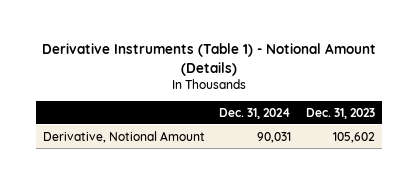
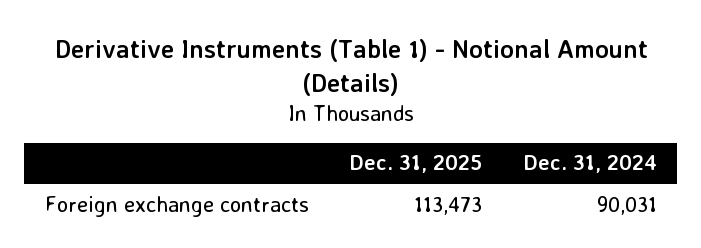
- | Dec. 31, 2024 | Dec. 31, 2023
+ | Dec. 31, 2025 | Dec. 31, 2024
- Derivative, Notional Amount | 90,031 | 105,602
+ Foreign exchange contracts | 113,473 | 90,031

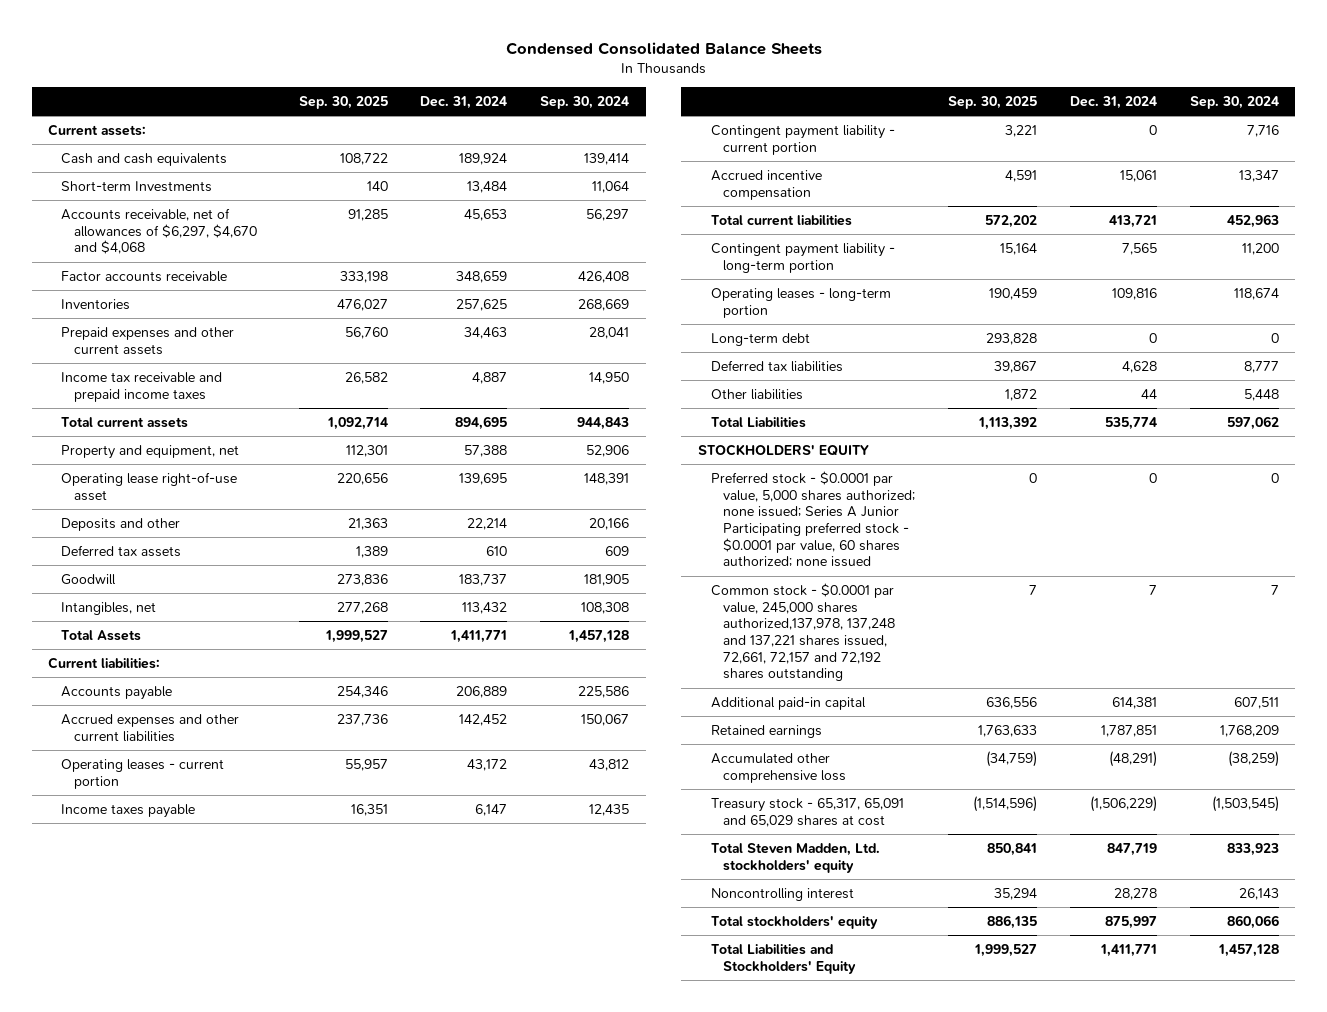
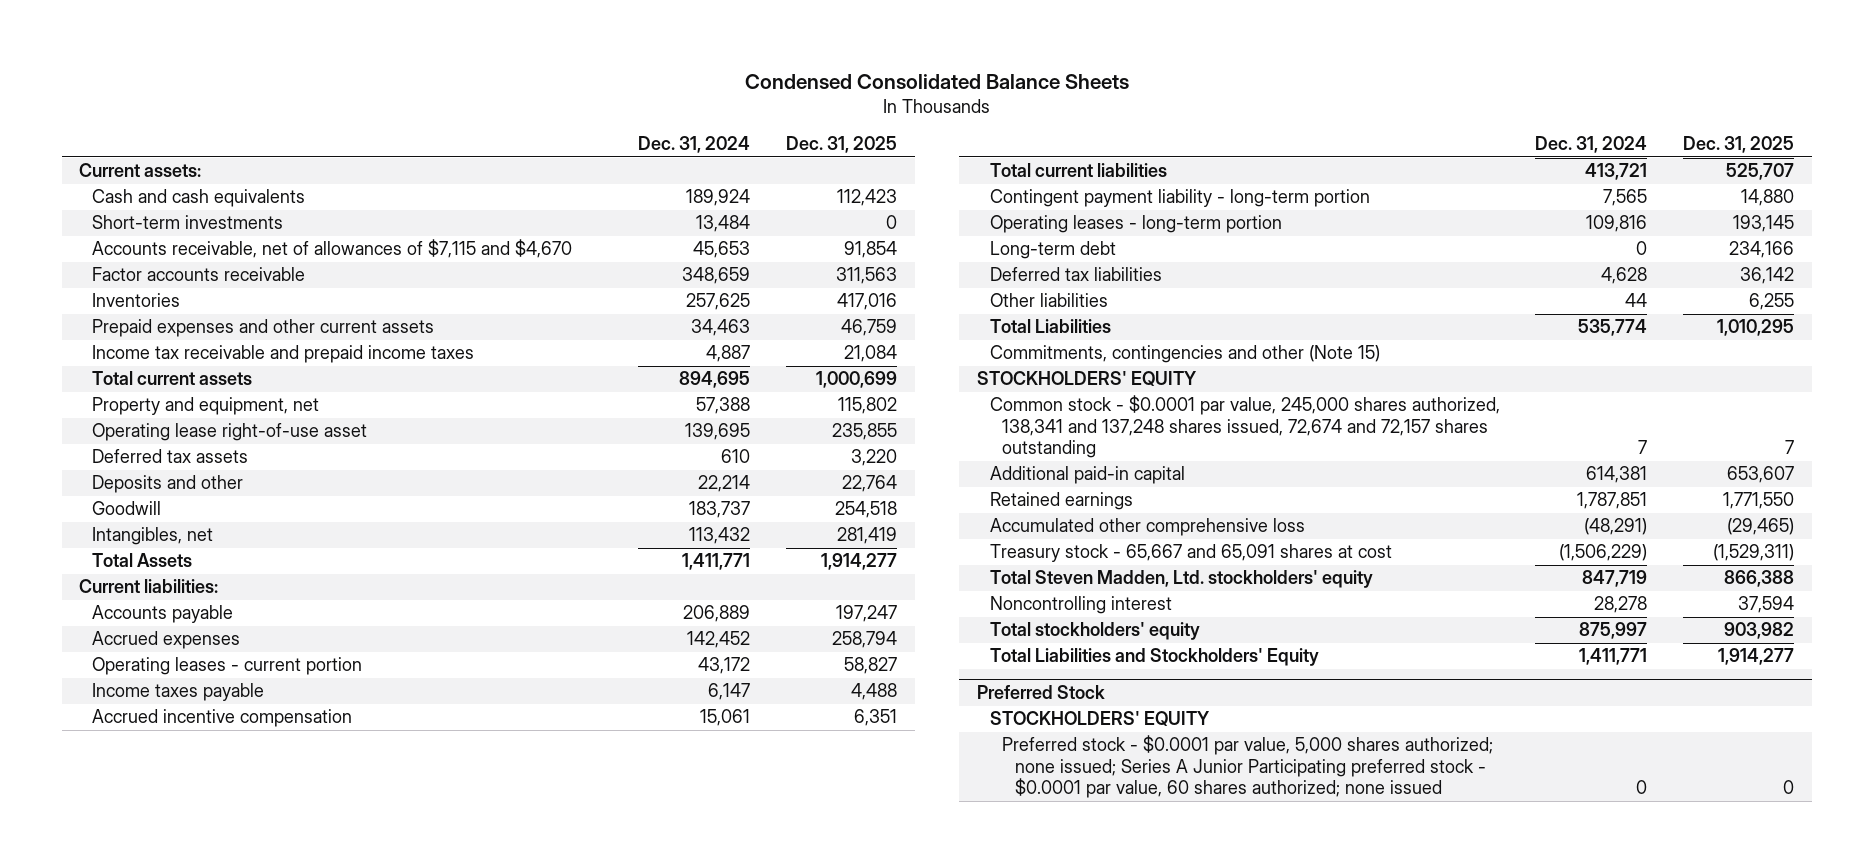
- | Sep. 30, 2025 | Dec. 31, 2024 | Sep. 30, 2024
+ | Dec. 31, 2024 | Dec. 31, 2025
- Short-term Investments | 140 | 13,484 | 11,064
- Accounts receivable, net of allowances of $6,297, $4,670 and $4,068 | 91,285 | 45,653 | 56,297
+ Short-term investments | 13,484 | 0
+ Accounts receivable, net of allowances of $7,115 and $4,670 | 45,653 | 91,854
moved down: Deposits and other | 22,214 | 22,764
- Accrued expenses and other current liabilities | 237,736 | 142,452 | 150,067
+ Accrued expenses | 142,452 | 258,794
- Contingent payment liability - current portion | 3,221 | 0 | 7,716
+ Commitments, contingencies and other (Note 15)
- Preferred stock - $0.0001 par value, 5,000 shares authorized; none issued; Series A Junior Participating preferred stock - $0.0001 par value, 60 shares authorized; none issued | 0 | 0 | 0
- Common stock - $0.0001 par value, 245,000 shares authorized,137,978, 137,248 and 137,221 shares issued, 72,661, 72,157 and 72,192 shares outstanding | 7 | 7 | 7
+ Common stock - $0.0001 par value, 245,000 shares authorized, 138,341 and 137,248 shares issued, 72,674 and 72,157 shares outstanding | 7 | 7
- Treasury stock - 65,317, 65,091 and 65,029 shares at cost | (1,514,596) | (1,506,229) | (1,503,545)
+ Treasury stock - 65,667 and 65,091 shares at cost | (1,506,229) | (1,529,311)
+ Preferred Stock
+ STOCKHOLDERS' EQUITY
+ Preferred stock - $0.0001 par value, 5,000 shares authorized; none issued; Series A Junior Participating preferred stock - $0.0001 par value, 60 shares authorized; none issued | 0 | 0

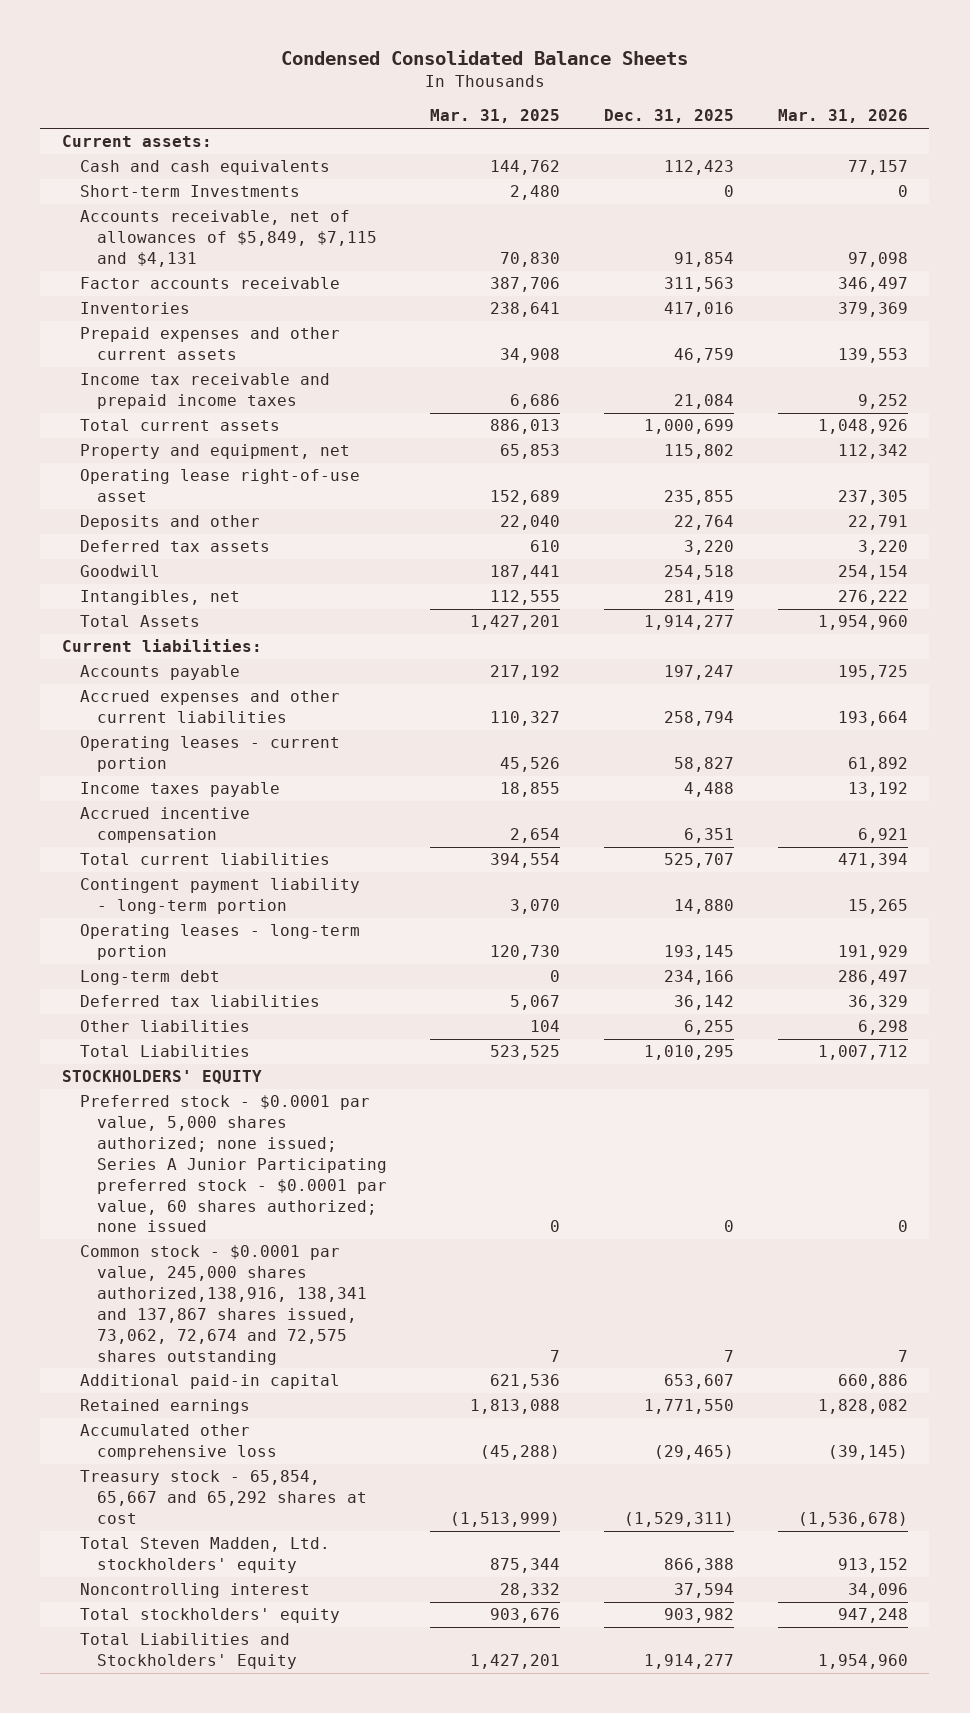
- | Dec. 31, 2024 | Dec. 31, 2025
+ | Mar. 31, 2025 | Dec. 31, 2025 | Mar. 31, 2026
- Short-term investments | 13,484 | 0
- Accounts receivable, net of allowances of $7,115 and $4,670 | 45,653 | 91,854
+ Short-term Investments | 2,480 | 0 | 0
+ Accounts receivable, net of allowances of $5,849, $7,115 and $4,131 | 70,830 | 91,854 | 97,098
moved down: Deferred tax assets | 610 | 3,220 | 3,220
- Accrued expenses | 142,452 | 258,794
+ Accrued expenses and other current liabilities | 110,327 | 258,794 | 193,664
- Commitments, contingencies and other (Note 15)
- Common stock - $0.0001 par value, 245,000 shares authorized, 138,341 and 137,248 shares issued, 72,674 and 72,157 shares outstanding | 7 | 7
+ Preferred stock - $0.0001 par value, 5,000 shares authorized; none issued; Series A Junior Participating preferred stock - $0.0001 par value, 60 shares authorized; none issued | 0 | 0 | 0
+ Common stock - $0.0001 par value, 245,000 shares authorized,138,916, 138,341 and 137,867 shares issued, 73,062, 72,674 and 72,575 shares outstanding | 7 | 7 | 7
- Treasury stock - 65,667 and 65,091 shares at cost | (1,506,229) | (1,529,311)
+ Treasury stock - 65,854, 65,667 and 65,292 shares at cost | (1,513,999) | (1,529,311) | (1,536,678)
- Preferred Stock
- STOCKHOLDERS' EQUITY
- Preferred stock - $0.0001 par value, 5,000 shares authorized; none issued; Series A Junior Participating preferred stock - $0.0001 par value, 60 shares authorized; none issued | 0 | 0

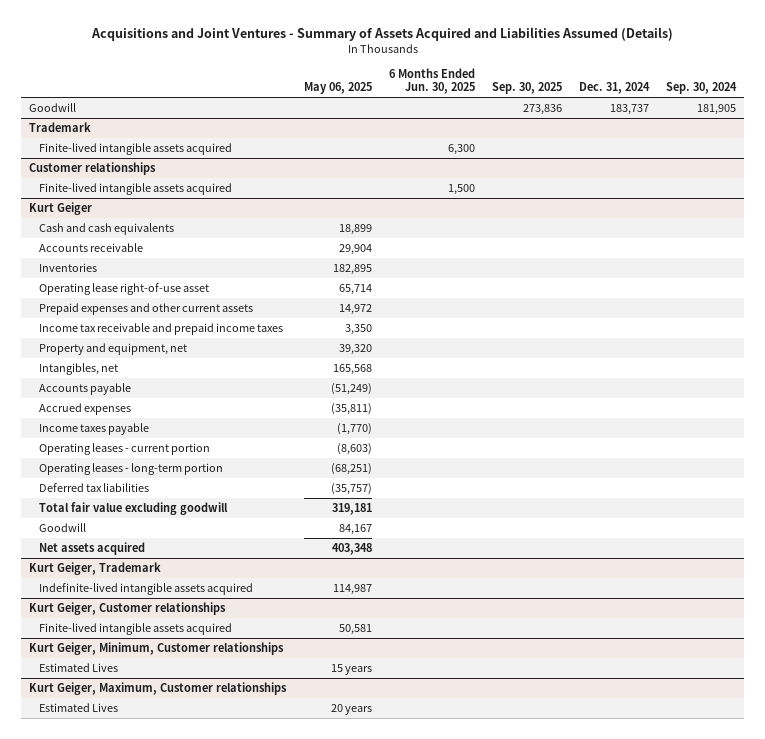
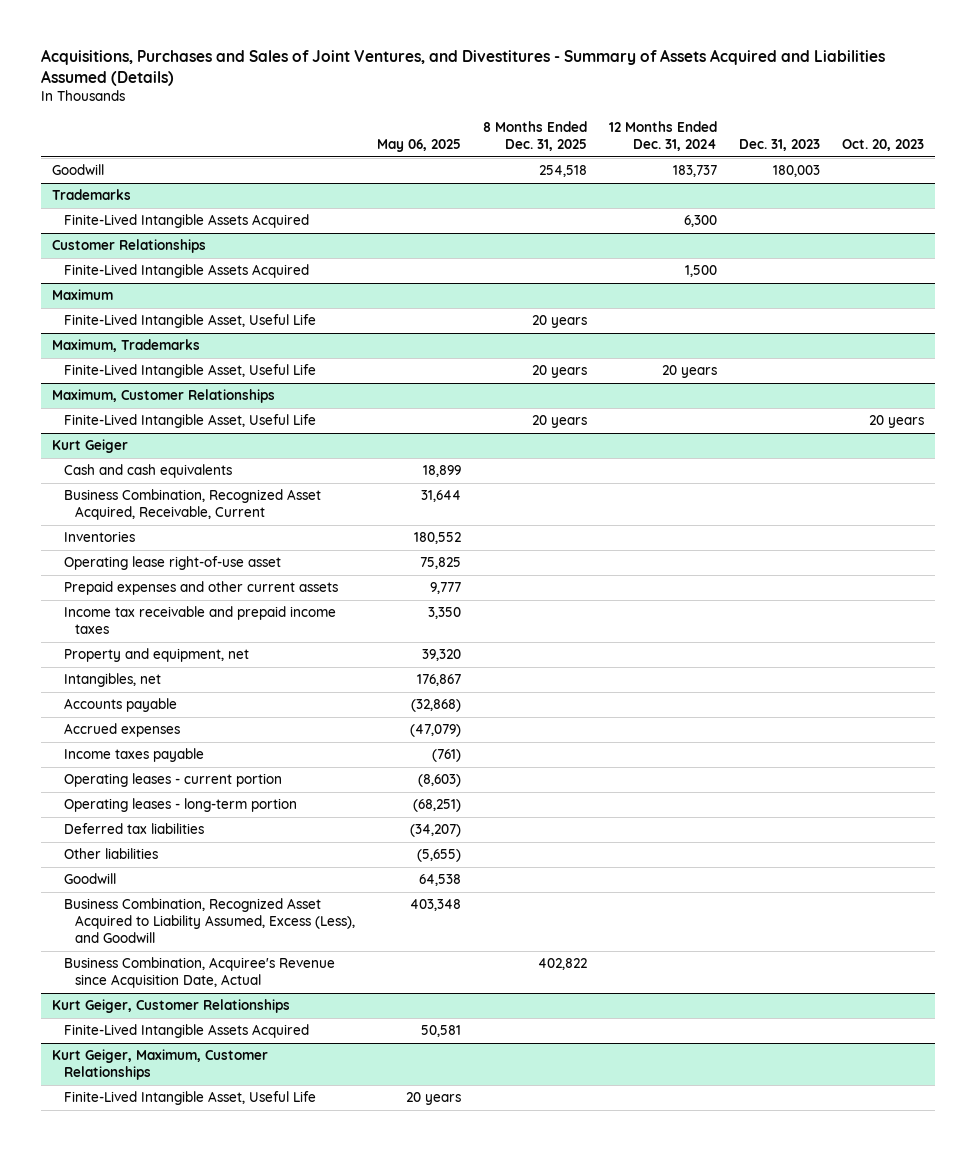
- Acquisitions and Joint Ventures - Summary of Assets Acquired and Liabilities Assumed (Details)
+ Acquisitions, Purchases and Sales of Joint Ventures, and Divestitures - Summary of Assets Acquired and Liabilities Assumed (Details)
- | May 06, 2025 | 6 Months Ended Jun. 30, 2025 | Sep. 30, 2025 | Dec. 31, 2024 | Sep. 30, 2024
+ | May 06, 2025 | 8 Months Ended Dec. 31, 2025 | 12 Months Ended Dec. 31, 2024 | Dec. 31, 2023 | Oct. 20, 2023
- Trademark
- Finite-lived intangible assets acquired | | 6,300 | | |
- Customer relationships
- Finite-lived intangible assets acquired | | 1,500 | | |
+ Trademarks
+ Finite-Lived Intangible Assets Acquired | | | 6,300 | |
+ Customer Relationships
+ Finite-Lived Intangible Assets Acquired | | | 1,500 | |
+ Maximum
+ Finite-Lived Intangible Asset, Useful Life | | 20 years | | |
+ Maximum, Trademarks
+ Finite-Lived Intangible Asset, Useful Life | | 20 years | 20 years | |
+ Maximum, Customer Relationships
+ Finite-Lived Intangible Asset, Useful Life | | 20 years | | | 20 years
@ Kurt Geiger
- Accounts receivable | 29,904 | | | |
- Inventories | 182,895 | | | |
- Operating lease right-of-use asset | 65,714 | | | |
- Prepaid expenses and other current assets | 14,972 | | | |
+ Business Combination, Recognized Asset Acquired, Receivable, Current | 31,644 | | | |
+ Inventories | 180,552 | | | |
+ Operating lease right-of-use asset | 75,825 | | | |
+ Prepaid expenses and other current assets | 9,777 | | | |
- Intangibles, net | 165,568 | | | |
- Accounts payable | (51,249) | | | |
- Accrued expenses | (35,811) | | | |
- Income taxes payable | (1,770) | | | |
+ Intangibles, net | 176,867 | | | |
+ Accounts payable | (32,868) | | | |
+ Accrued expenses | (47,079) | | | |
+ Income taxes payable | (761) | | | |
- Deferred tax liabilities | (35,757) | | | |
- Total fair value excluding goodwill | 319,181 | | | |
- Goodwill | 84,167 | | | |
- Net assets acquired | 403,348 | | | |
- Kurt Geiger, Trademark
- Indefinite-lived intangible assets acquired | 114,987 | | | |
- Kurt Geiger, Customer relationships
- Finite-lived intangible assets acquired | 50,581 | | | |
- Kurt Geiger, Minimum, Customer relationships
- Estimated Lives | 15 years | | | |
- Kurt Geiger, Maximum, Customer relationships
- Estimated Lives | 20 years | | | |
@ Kurt Geiger
+ Deferred tax liabilities | (34,207) | | | |
+ Other liabilities | (5,655) | | | |
+ Goodwill | 64,538 | | | |
+ Business Combination, Recognized Asset Acquired to Liability Assumed, Excess (Less), and Goodwill | 403,348 | | | |
+ Business Combination, Acquiree's Revenue since Acquisition Date, Actual | | 402,822 | | |
+ Kurt Geiger, Customer Relationships
+ Finite-Lived Intangible Assets Acquired | 50,581 | | | |
+ Kurt Geiger, Maximum, Customer Relationships
+ Finite-Lived Intangible Asset, Useful Life | 20 years | | | |

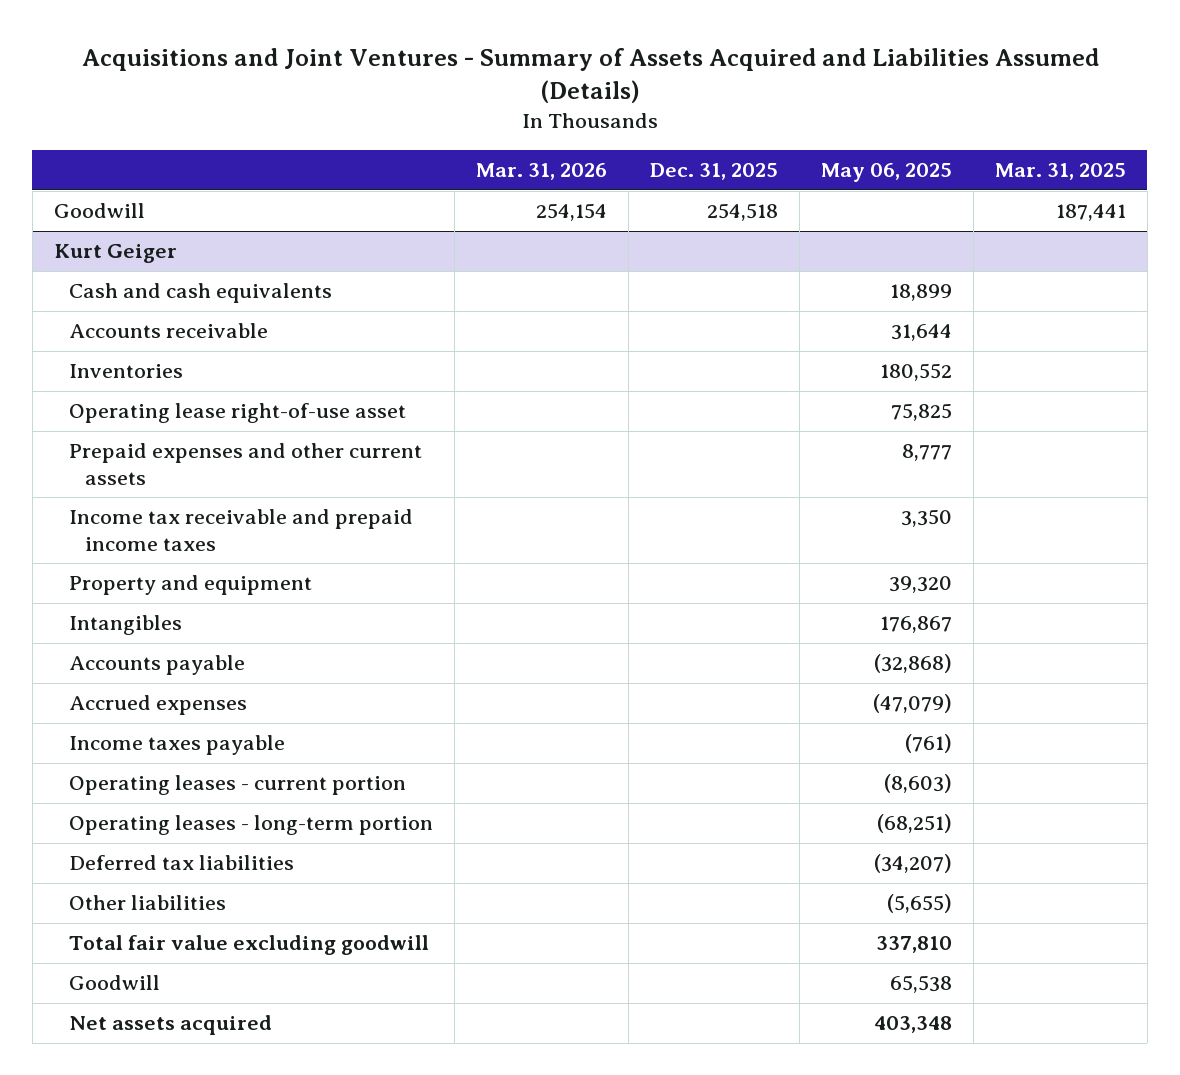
- Acquisitions, Purchases and Sales of Joint Ventures, and Divestitures - Summary of Assets Acquired and Liabilities Assumed (Details)
+ Acquisitions and Joint Ventures - Summary of Assets Acquired and Liabilities Assumed (Details)
- | May 06, 2025 | 8 Months Ended Dec. 31, 2025 | 12 Months Ended Dec. 31, 2024 | Dec. 31, 2023 | Oct. 20, 2023
+ | Mar. 31, 2026 | Dec. 31, 2025 | May 06, 2025 | Mar. 31, 2025
- Trademarks
- Finite-Lived Intangible Assets Acquired | | | 6,300 | |
- Customer Relationships
- Finite-Lived Intangible Assets Acquired | | | 1,500 | |
- Maximum
- Finite-Lived Intangible Asset, Useful Life | | 20 years | | |
- Maximum, Trademarks
- Finite-Lived Intangible Asset, Useful Life | | 20 years | 20 years | |
- Maximum, Customer Relationships
- Finite-Lived Intangible Asset, Useful Life | | 20 years | | | 20 years
@ Kurt Geiger
- Business Combination, Recognized Asset Acquired, Receivable, Current | 31,644 | | | |
+ Accounts receivable | | | 31,644 |
- Prepaid expenses and other current assets | 9,777 | | | |
+ Prepaid expenses and other current assets | | | 8,777 |
- Property and equipment, net | 39,320 | | | |
- Intangibles, net | 176,867 | | | |
+ Property and equipment | | | 39,320 |
+ Intangibles | | | 176,867 |
- Goodwill | 64,538 | | | |
- Business Combination, Recognized Asset Acquired to Liability Assumed, Excess (Less), and Goodwill | 403,348 | | | |
- Business Combination, Acquiree's Revenue since Acquisition Date, Actual | | 402,822 | | |
- Kurt Geiger, Customer Relationships
- Finite-Lived Intangible Assets Acquired | 50,581 | | | |
- Kurt Geiger, Maximum, Customer Relationships
- Finite-Lived Intangible Asset, Useful Life | 20 years | | | |
@ Kurt Geiger
+ Total fair value excluding goodwill | | | 337,810 |
+ Goodwill | | | 65,538 |
+ Net assets acquired | | | 403,348 |

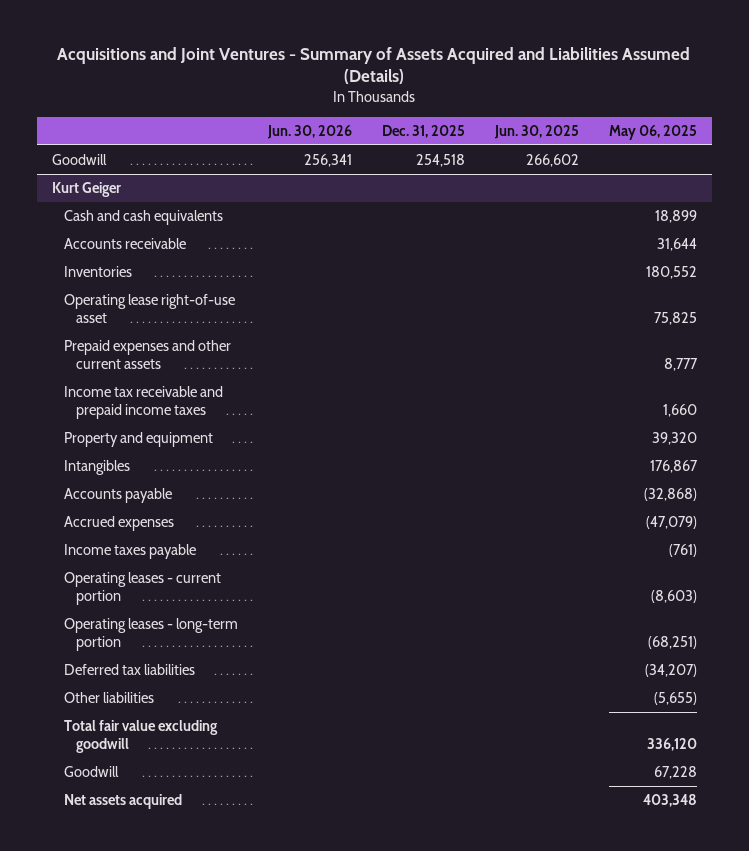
- | Mar. 31, 2026 | Dec. 31, 2025 | May 06, 2025 | Mar. 31, 2025
+ | Jun. 30, 2026 | Dec. 31, 2025 | Jun. 30, 2025 | May 06, 2025
@ Kurt Geiger
- Income tax receivable and prepaid income taxes | | | 3,350 |
+ Income tax receivable and prepaid income taxes | | | | 1,660
- Total fair value excluding goodwill | | | 337,810 |
- Goodwill | | | 65,538 |
+ Total fair value excluding goodwill | | | | 336,120
+ Goodwill | | | | 67,228

